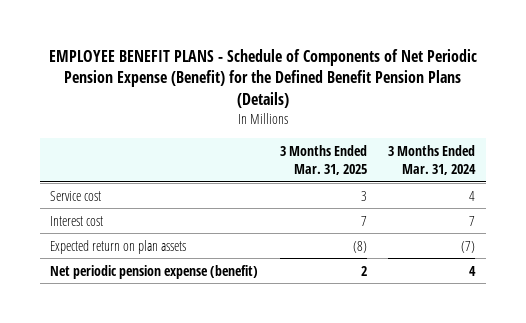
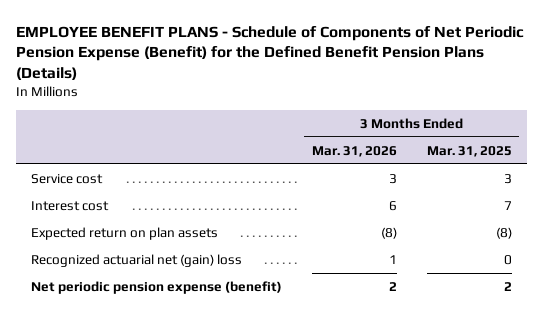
- | 3 Months Ended Mar. 31, 2025 | 3 Months Ended Mar. 31, 2024
+ | 3 Months Ended Mar. 31, 2026 | 3 Months Ended Mar. 31, 2025
+ Recognized actuarial net (gain) loss | 1 | 0

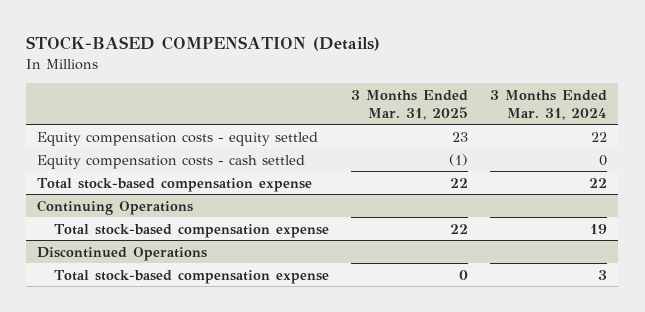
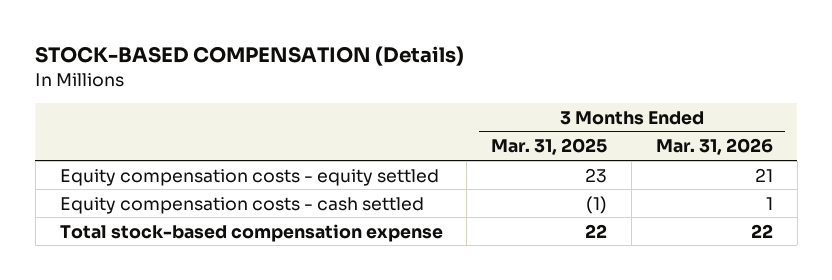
- | 3 Months Ended Mar. 31, 2025 | 3 Months Ended Mar. 31, 2024
+ | 3 Months Ended Mar. 31, 2025 | 3 Months Ended Mar. 31, 2026
- Continuing Operations
- Total stock-based compensation expense | 22 | 19
- Discontinued Operations
- Total stock-based compensation expense | 0 | 3

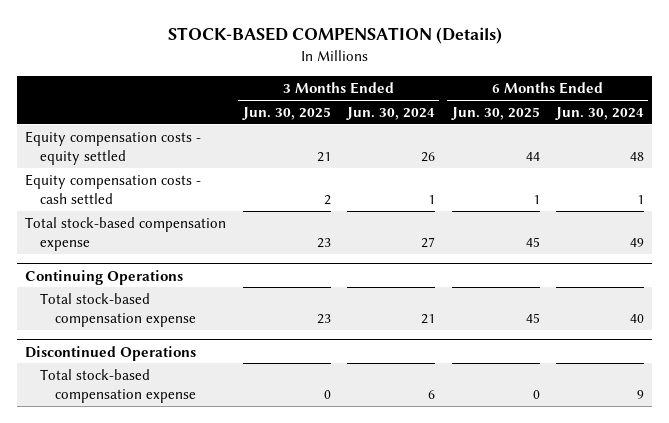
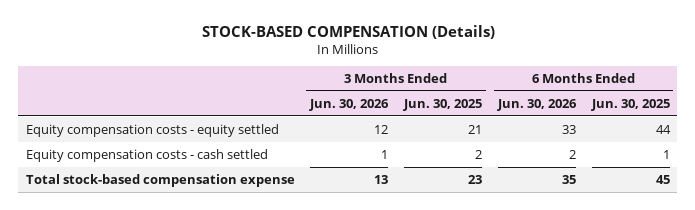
- | 3 Months Ended Jun. 30, 2025 | 3 Months Ended Jun. 30, 2024 | 6 Months Ended Jun. 30, 2025 | 6 Months Ended Jun. 30, 2024
+ | 3 Months Ended Jun. 30, 2026 | 3 Months Ended Jun. 30, 2025 | 6 Months Ended Jun. 30, 2026 | 6 Months Ended Jun. 30, 2025
- Continuing Operations
- Total stock-based compensation expense | 23 | 21 | 45 | 40
- Discontinued Operations
- Total stock-based compensation expense | 0 | 6 | 0 | 9

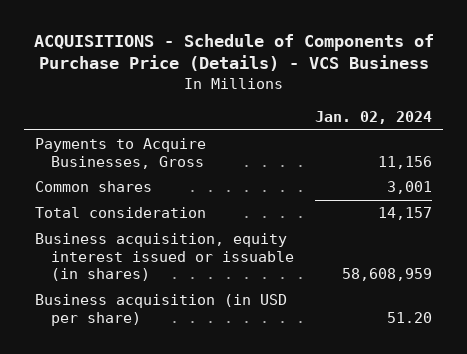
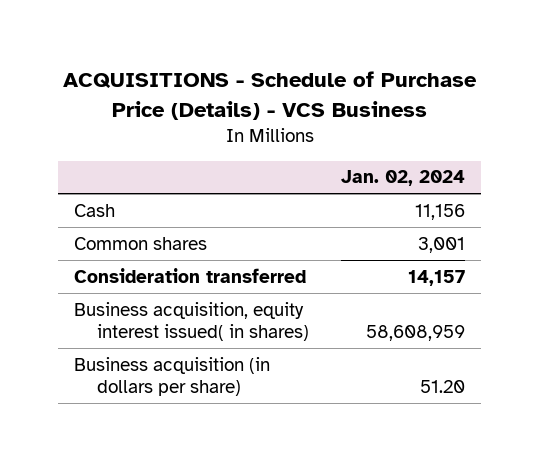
- ACQUISITIONS - Schedule of Components of Purchase Price (Details) - VCS Business
+ ACQUISITIONS - Schedule of Purchase Price (Details) - VCS Business
- Payments to Acquire Businesses, Gross | 11,156
+ Cash | 11,156
- Total consideration | 14,157
- Business acquisition, equity interest issued or issuable (in shares) | 58,608,959
- Business acquisition (in USD per share) | 51.20
+ Consideration transferred | 14,157
+ Business acquisition, equity interest issued( in shares) | 58,608,959
+ Business acquisition (in dollars per share) | 51.20

